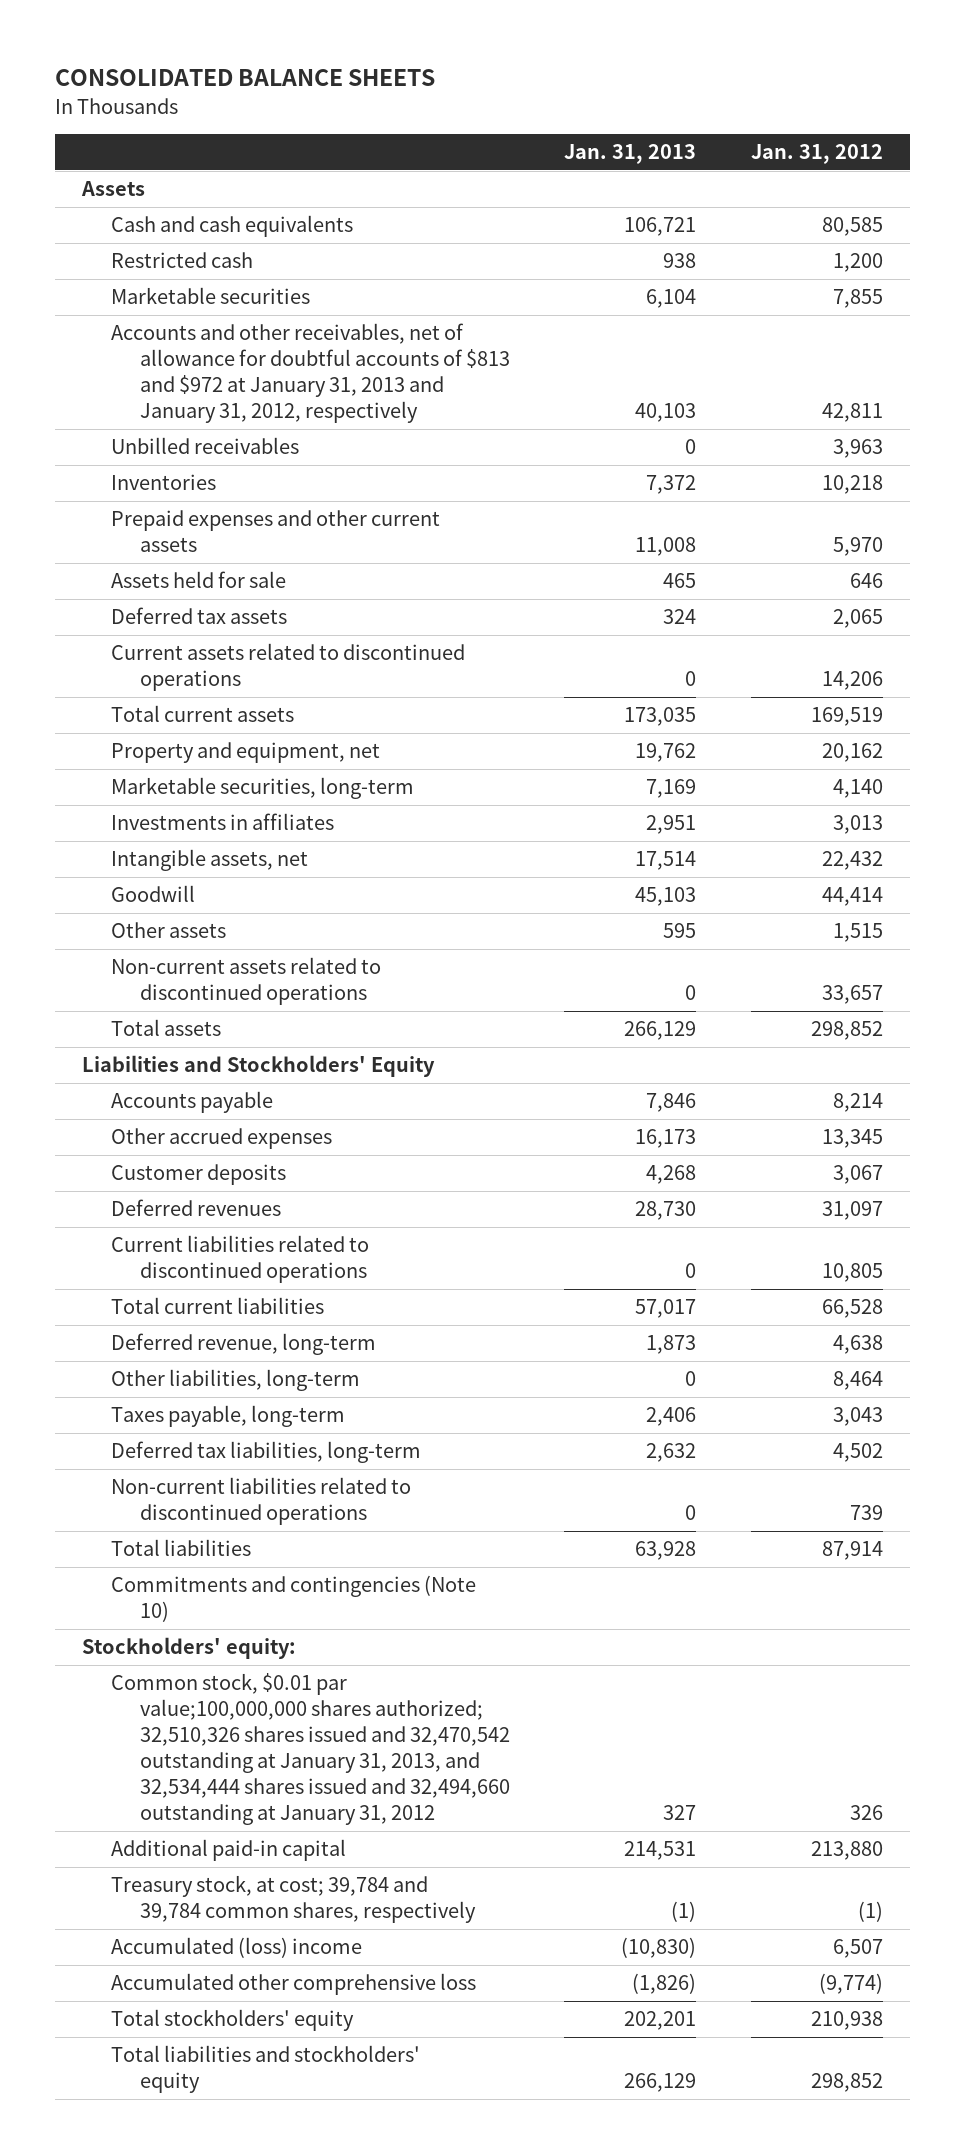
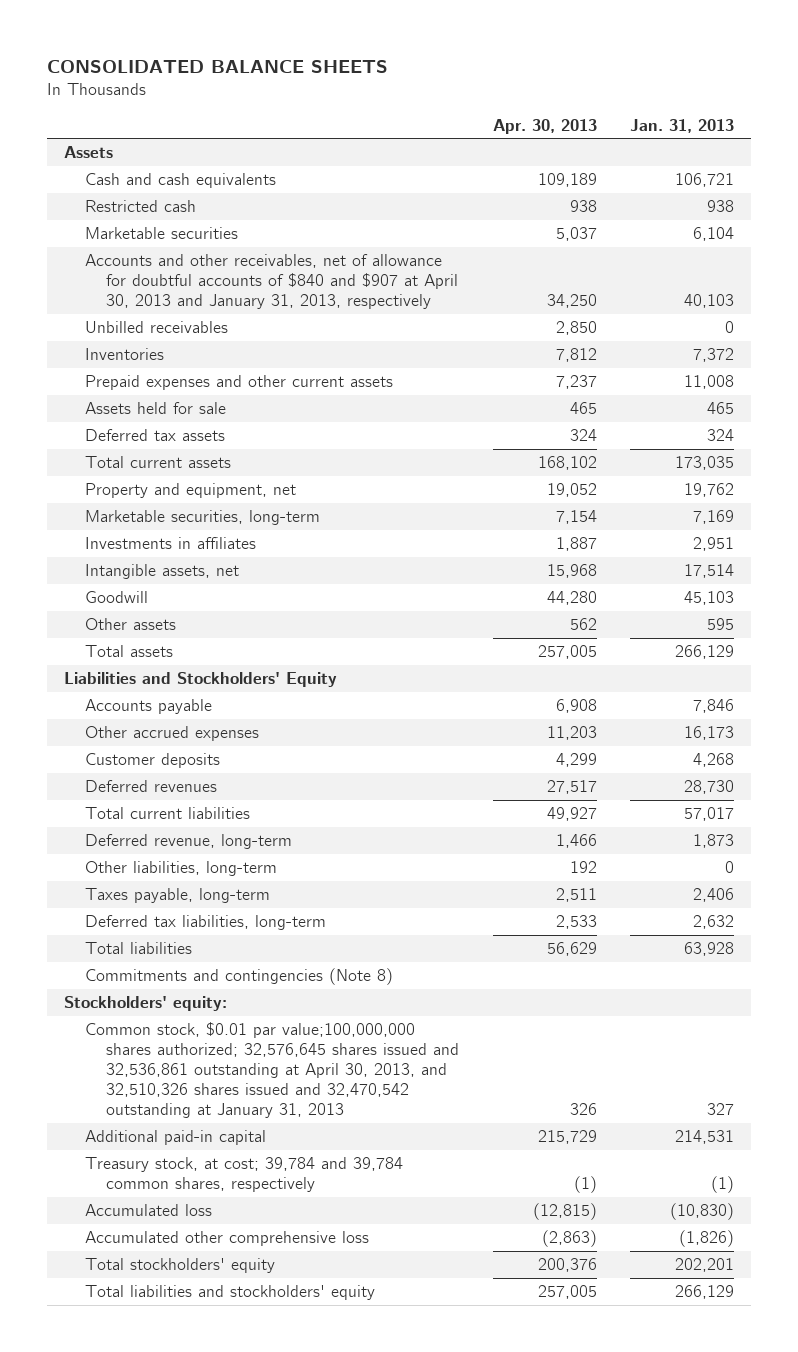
- | Jan. 31, 2013 | Jan. 31, 2012
+ | Apr. 30, 2013 | Jan. 31, 2013
- Accounts and other receivables, net of allowance for doubtful accounts of $813 and $972 at January 31, 2013 and January 31, 2012, respectively | 40,103 | 42,811
+ Accounts and other receivables, net of allowance for doubtful accounts of $840 and $907 at April 30, 2013 and January 31, 2013, respectively | 34,250 | 40,103
- Current assets related to discontinued operations | 0 | 14,206
- Non-current assets related to discontinued operations | 0 | 33,657
- Current liabilities related to discontinued operations | 0 | 10,805
- Non-current liabilities related to discontinued operations | 0 | 739
- Commitments and contingencies (Note 10)
+ Commitments and contingencies (Note 8)
- Common stock, $0.01 par value;100,000,000 shares authorized; 32,510,326 shares issued and 32,470,542 outstanding at January 31, 2013, and 32,534,444 shares issued and 32,494,660 outstanding at January 31, 2012 | 327 | 326
+ Common stock, $0.01 par value;100,000,000 shares authorized; 32,576,645 shares issued and 32,536,861 outstanding at April 30, 2013, and 32,510,326 shares issued and 32,470,542 outstanding at January 31, 2013 | 326 | 327
- Accumulated (loss) income | (10,830) | 6,507
+ Accumulated loss | (12,815) | (10,830)

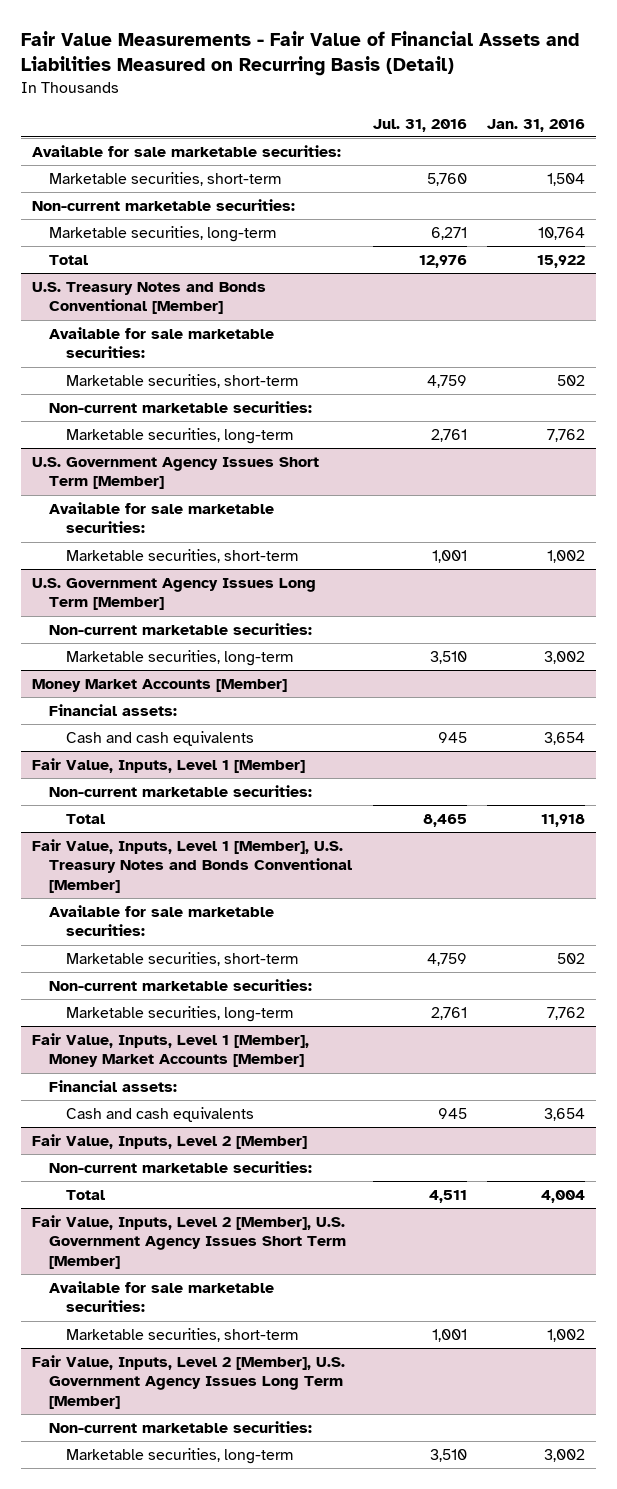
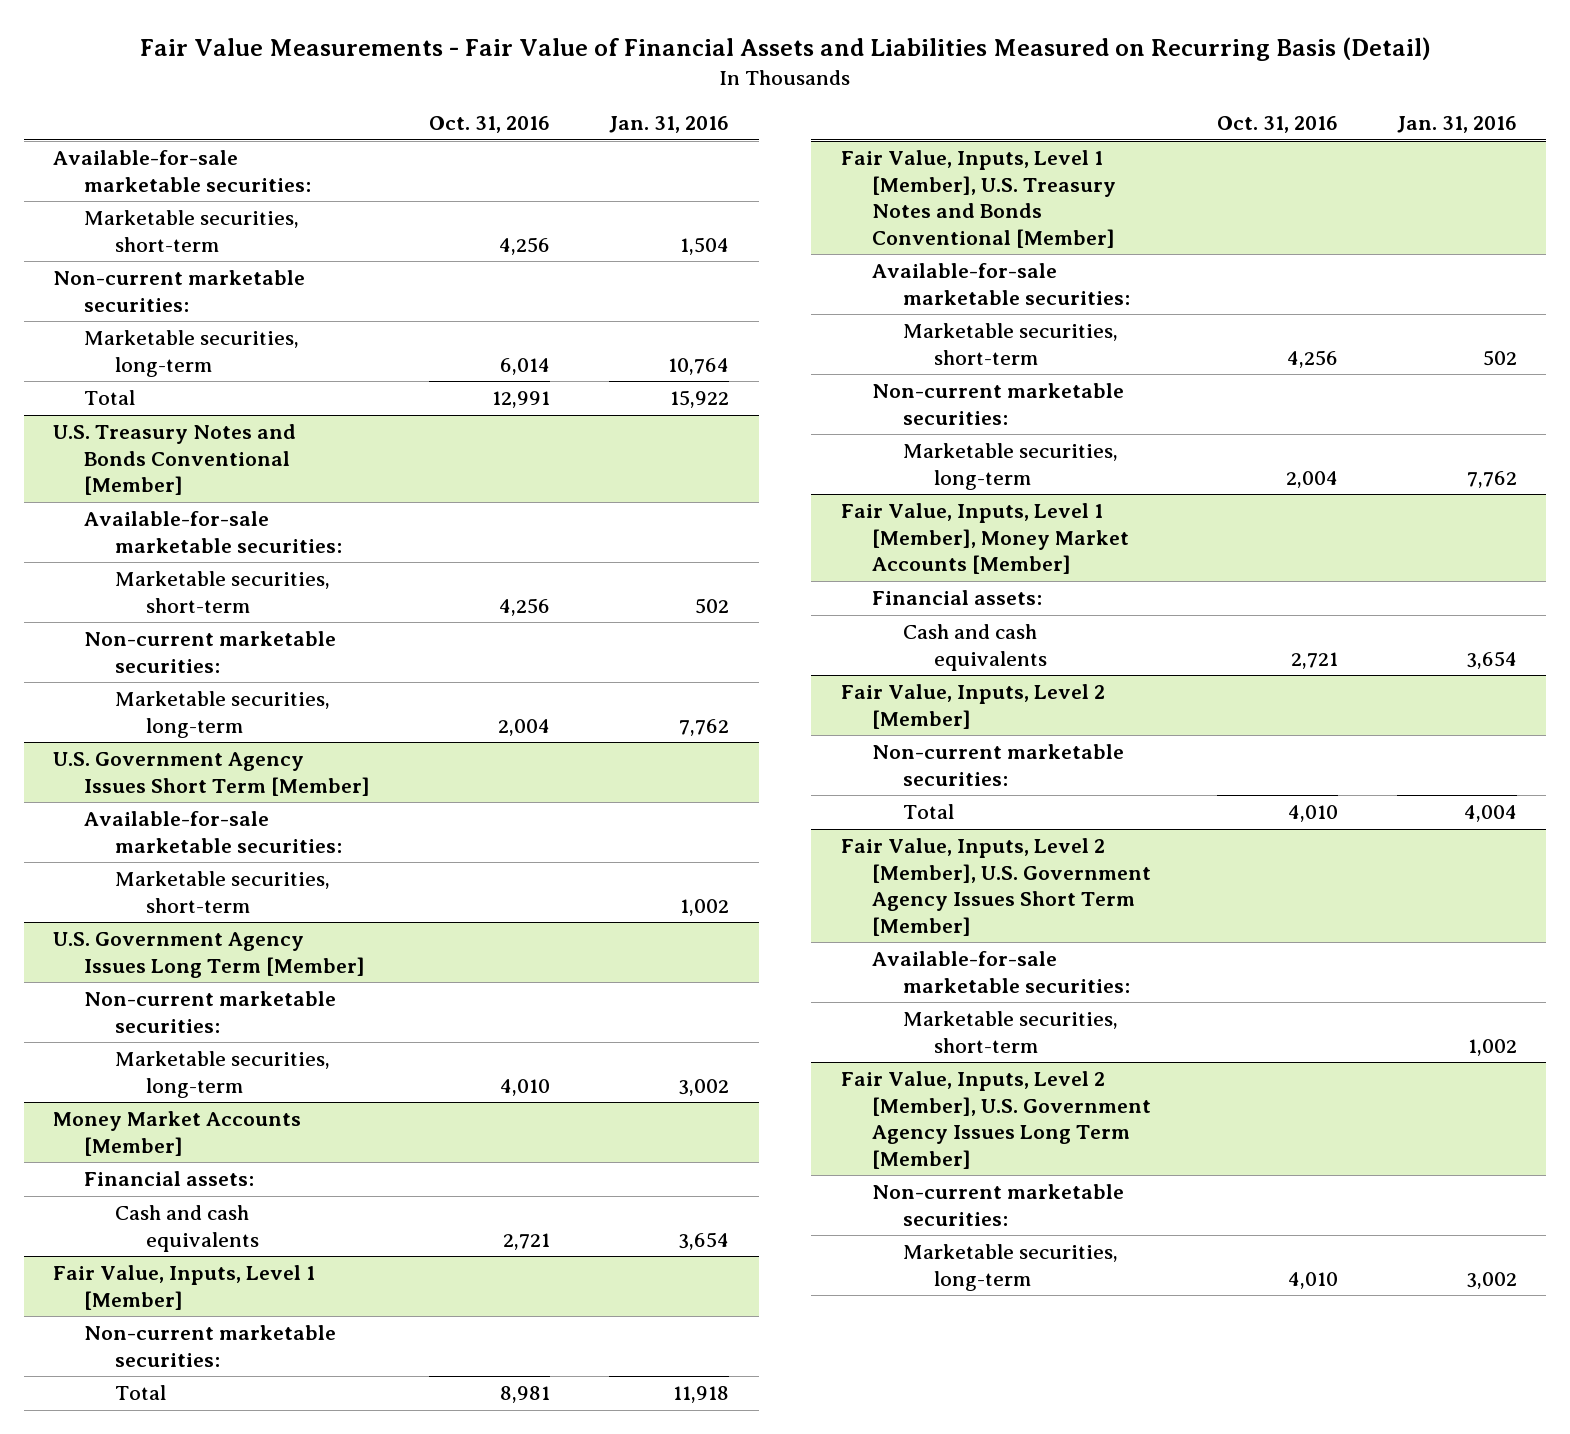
- | Jul. 31, 2016 | Jan. 31, 2016
+ | Oct. 31, 2016 | Jan. 31, 2016
- Available for sale marketable securities:
+ Available-for-sale marketable securities:
@ U.S. Treasury Notes and Bonds Conventional [Member]
- Available for sale marketable securities:
+ Available-for-sale marketable securities:
@ U.S. Government Agency Issues Short Term [Member]
- Available for sale marketable securities:
+ Available-for-sale marketable securities:
@ Fair Value, Inputs, Level 1 [Member], U.S. Treasury Notes and Bonds Conventional [Member]
- Available for sale marketable securities:
+ Available-for-sale marketable securities:
@ Fair Value, Inputs, Level 2 [Member], U.S. Government Agency Issues Short Term [Member]
- Available for sale marketable securities:
+ Available-for-sale marketable securities:

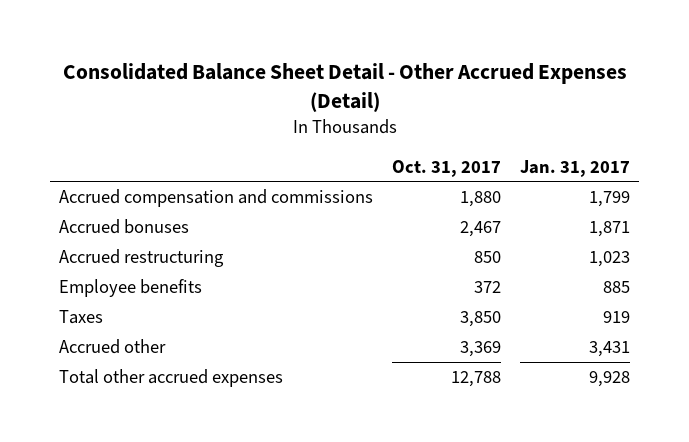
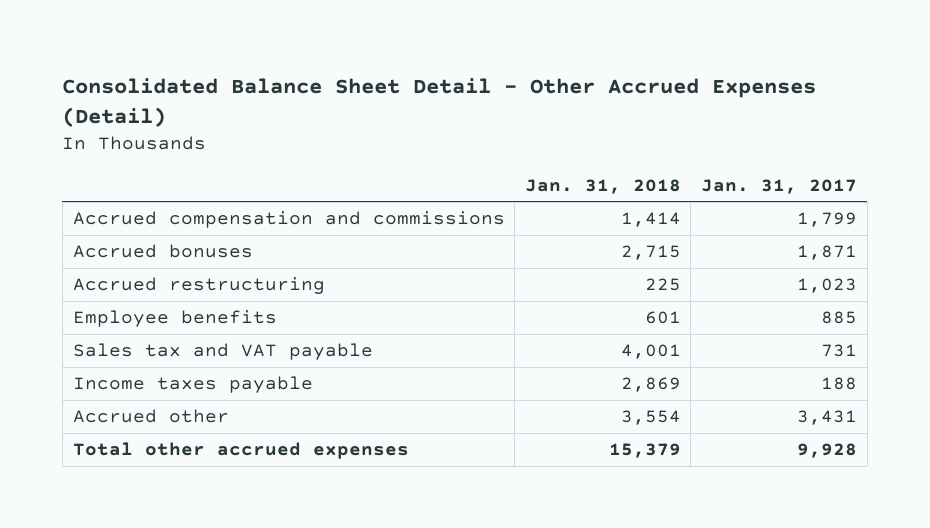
- | Oct. 31, 2017 | Jan. 31, 2017
+ | Jan. 31, 2018 | Jan. 31, 2017
- Taxes | 3,850 | 919
+ Sales tax and VAT payable | 4,001 | 731
+ Income taxes payable | 2,869 | 188

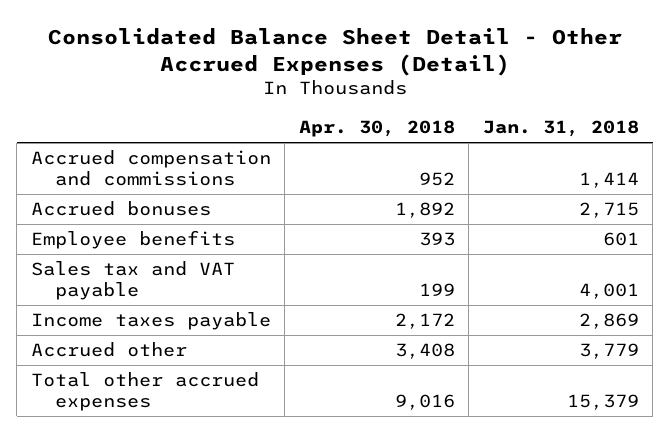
- | Jan. 31, 2018 | Jan. 31, 2017
+ | Apr. 30, 2018 | Jan. 31, 2018
- Accrued restructuring | 225 | 1,023
- Accrued other | 3,554 | 3,431
+ Accrued other | 3,408 | 3,779

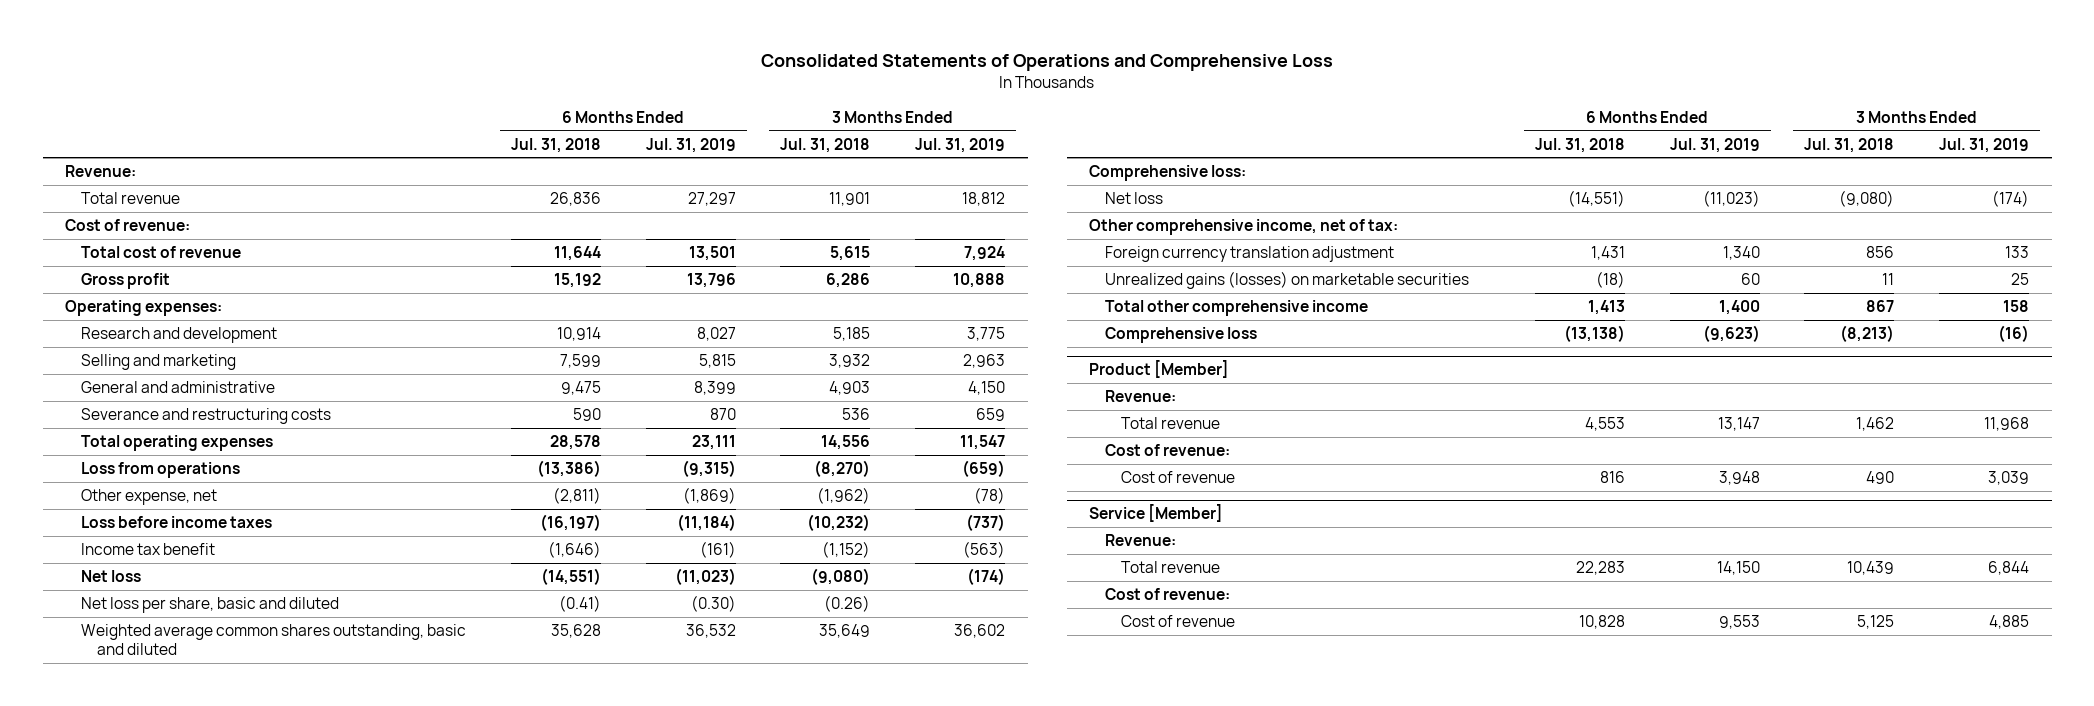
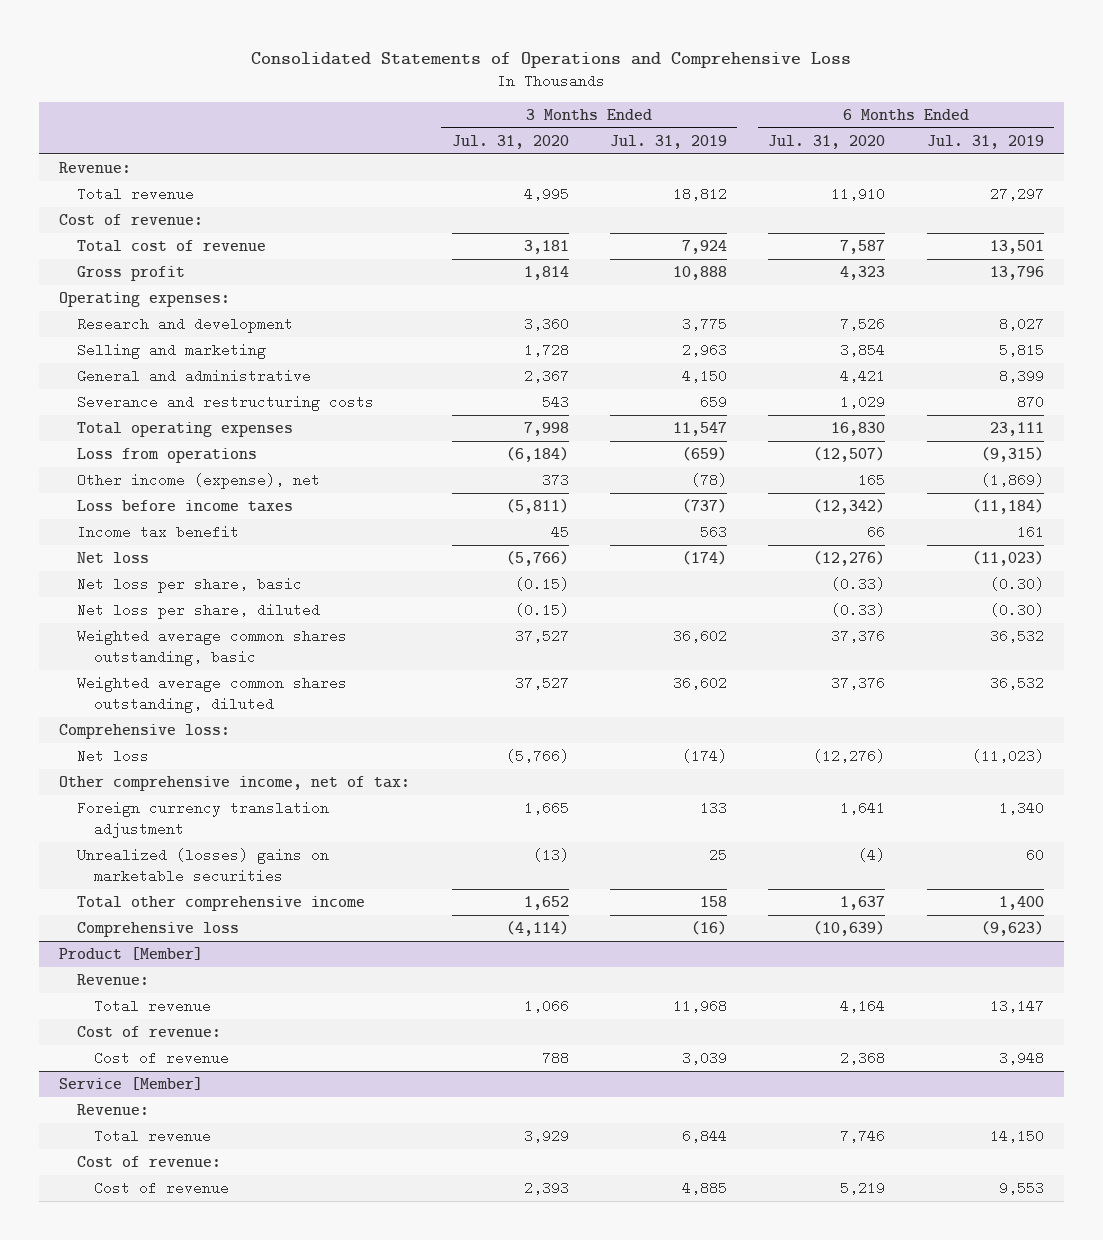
- | 6 Months Ended Jul. 31, 2018 | 6 Months Ended Jul. 31, 2019 | 3 Months Ended Jul. 31, 2018 | 3 Months Ended Jul. 31, 2019
+ | 3 Months Ended Jul. 31, 2020 | 3 Months Ended Jul. 31, 2019 | 6 Months Ended Jul. 31, 2020 | 6 Months Ended Jul. 31, 2019
- Other expense, net | (2,811) | (1,869) | (1,962) | (78)
+ Other income (expense), net | 373 | (78) | 165 | (1,869)
- Income tax benefit | (1,646) | (161) | (1,152) | (563)
+ Income tax benefit | 45 | 563 | 66 | 161
- Net loss per share, basic and diluted | (0.41) | (0.30) | (0.26) |
- Weighted average common shares outstanding, basic and diluted | 35,628 | 36,532 | 35,649 | 36,602
+ Net loss per share, basic | (0.15) | | (0.33) | (0.30)
+ Net loss per share, diluted | (0.15) | | (0.33) | (0.30)
+ Weighted average common shares outstanding, basic | 37,527 | 36,602 | 37,376 | 36,532
+ Weighted average common shares outstanding, diluted | 37,527 | 36,602 | 37,376 | 36,532
- Unrealized gains (losses) on marketable securities | (18) | 60 | 11 | 25
+ Unrealized (losses) gains on marketable securities | (13) | 25 | (4) | 60

